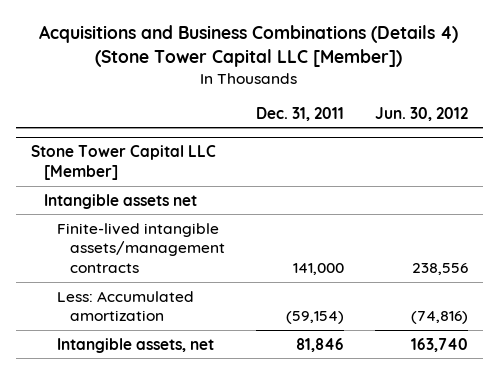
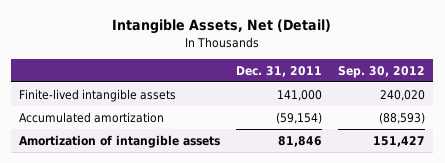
- Acquisitions and Business Combinations (Details 4) (Stone Tower Capital LLC [Member])
+ Intangible Assets, Net (Detail)
- | Dec. 31, 2011 | Jun. 30, 2012
+ | Dec. 31, 2011 | Sep. 30, 2012
- Stone Tower Capital LLC [Member]
- Intangible assets net
- Finite-lived intangible assets/management contracts | 141,000 | 238,556
- Less: Accumulated amortization | (59,154) | (74,816)
- Intangible assets, net | 81,846 | 163,740
+ Finite-lived intangible assets | 141,000 | 240,020
+ Accumulated amortization | (59,154) | (88,593)
+ Amortization of intangible assets | 81,846 | 151,427

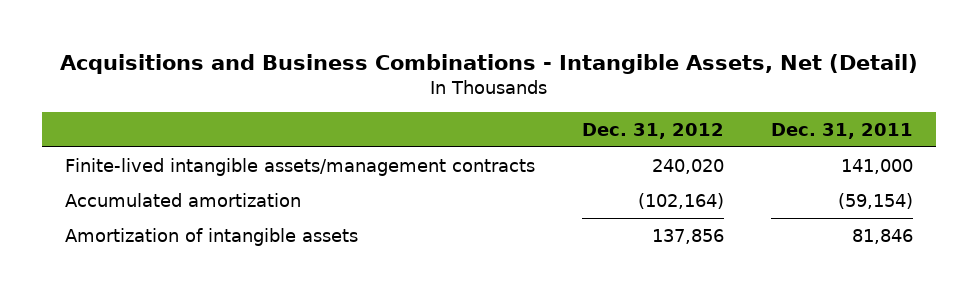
- Intangible Assets, Net (Detail)
+ Acquisitions and Business Combinations - Intangible Assets, Net (Detail)
- | Dec. 31, 2011 | Sep. 30, 2012
+ | Dec. 31, 2012 | Dec. 31, 2011
- Finite-lived intangible assets | 141,000 | 240,020
+ Finite-lived intangible assets/management contracts | 240,020 | 141,000

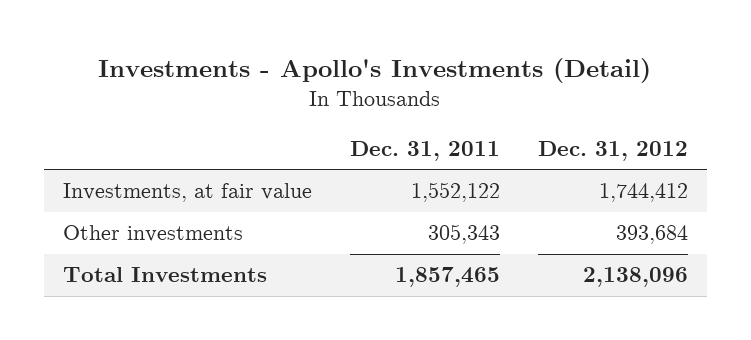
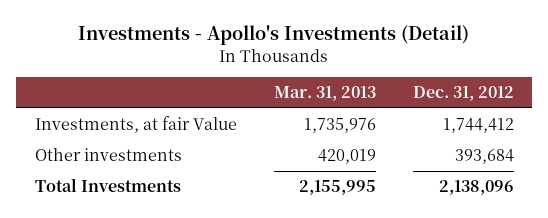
- | Dec. 31, 2011 | Dec. 31, 2012
+ | Mar. 31, 2013 | Dec. 31, 2012
- Investments, at fair value | 1,552,122 | 1,744,412
+ Investments, at fair Value | 1,735,976 | 1,744,412

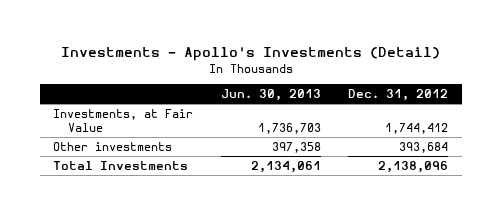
- | Mar. 31, 2013 | Dec. 31, 2012
+ | Jun. 30, 2013 | Dec. 31, 2012
- Investments, at fair Value | 1,735,976 | 1,744,412
+ Investments, at Fair Value | 1,736,703 | 1,744,412

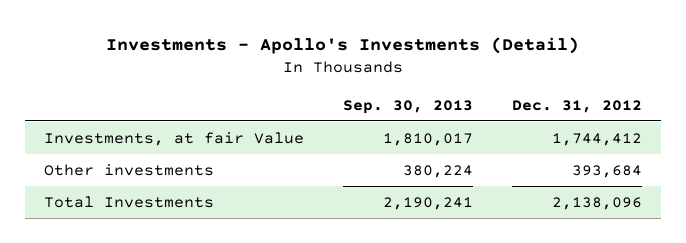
- | Jun. 30, 2013 | Dec. 31, 2012
+ | Sep. 30, 2013 | Dec. 31, 2012
- Investments, at Fair Value | 1,736,703 | 1,744,412
+ Investments, at fair Value | 1,810,017 | 1,744,412

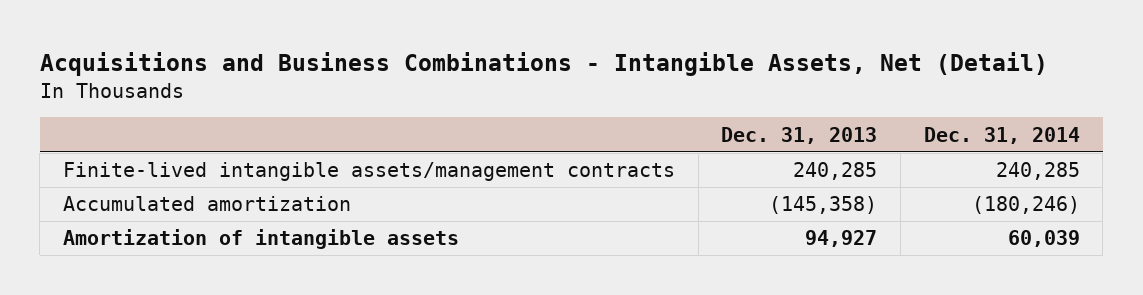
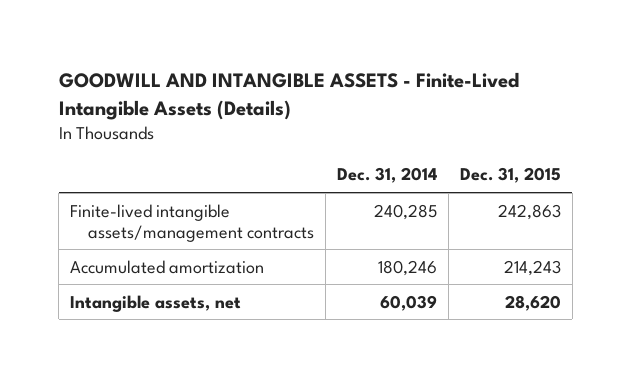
- Acquisitions and Business Combinations - Intangible Assets, Net (Detail)
+ GOODWILL AND INTANGIBLE ASSETS - Finite-Lived Intangible Assets (Details)
- | Dec. 31, 2013 | Dec. 31, 2014
+ | Dec. 31, 2014 | Dec. 31, 2015
- Accumulated amortization | (145,358) | (180,246)
- Amortization of intangible assets | 94,927 | 60,039
+ Accumulated amortization | 180,246 | 214,243
+ Intangible assets, net | 60,039 | 28,620

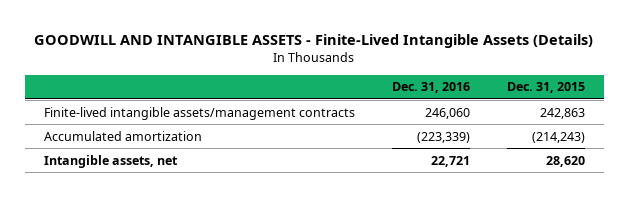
- | Dec. 31, 2014 | Dec. 31, 2015
+ | Dec. 31, 2016 | Dec. 31, 2015
- Accumulated amortization | 180,246 | 214,243
+ Accumulated amortization | (223,339) | (214,243)

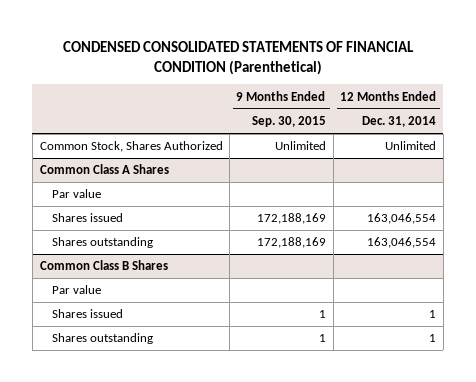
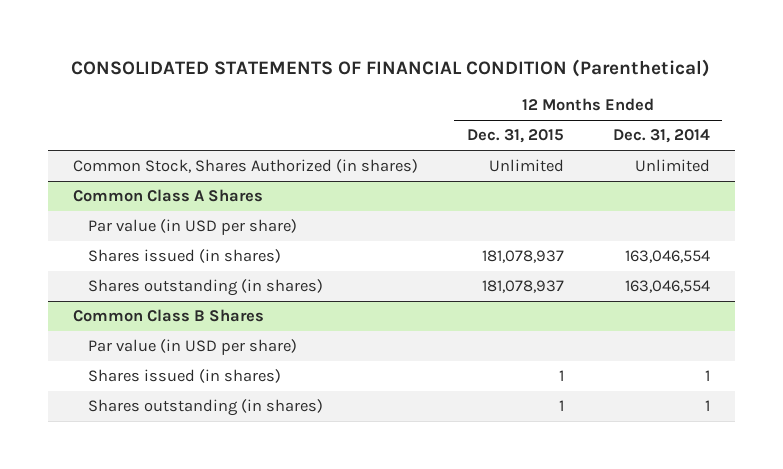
- CONDENSED CONSOLIDATED STATEMENTS OF FINANCIAL CONDITION (Parenthetical)
+ CONSOLIDATED STATEMENTS OF FINANCIAL CONDITION (Parenthetical)
- | 9 Months Ended Sep. 30, 2015 | 12 Months Ended Dec. 31, 2014
+ | 12 Months Ended Dec. 31, 2015 | 12 Months Ended Dec. 31, 2014
- Common Stock, Shares Authorized | Unlimited | Unlimited
+ Common Stock, Shares Authorized (in shares) | Unlimited | Unlimited
@ Common Class A Shares
- Par value
- Shares issued | 172,188,169 | 163,046,554
- Shares outstanding | 172,188,169 | 163,046,554
+ Par value (in USD per share)
+ Shares issued (in shares) | 181,078,937 | 163,046,554
+ Shares outstanding (in shares) | 181,078,937 | 163,046,554
@ Common Class B Shares
- Par value
- Shares issued | 1 | 1
- Shares outstanding | 1 | 1
+ Par value (in USD per share)
+ Shares issued (in shares) | 1 | 1
+ Shares outstanding (in shares) | 1 | 1

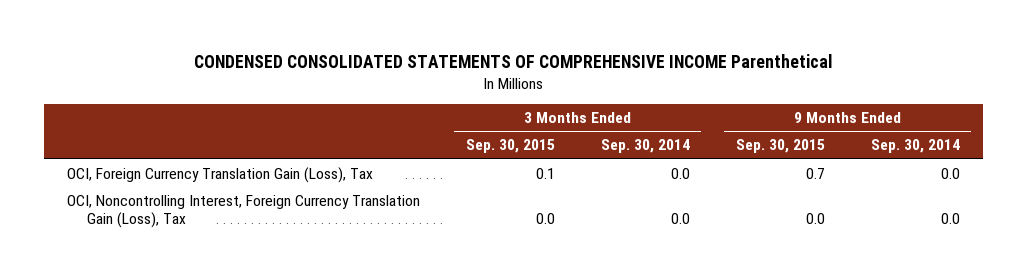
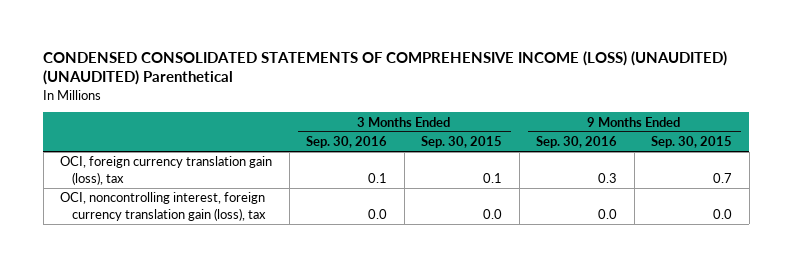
- CONDENSED CONSOLIDATED STATEMENTS OF COMPREHENSIVE INCOME Parenthetical
+ CONDENSED CONSOLIDATED STATEMENTS OF COMPREHENSIVE INCOME (LOSS) (UNAUDITED) (UNAUDITED) Parenthetical
- | 3 Months Ended Sep. 30, 2015 | 3 Months Ended Sep. 30, 2014 | 9 Months Ended Sep. 30, 2015 | 9 Months Ended Sep. 30, 2014
+ | 3 Months Ended Sep. 30, 2016 | 3 Months Ended Sep. 30, 2015 | 9 Months Ended Sep. 30, 2016 | 9 Months Ended Sep. 30, 2015
- OCI, Foreign Currency Translation Gain (Loss), Tax | 0.1 | 0.0 | 0.7 | 0.0
- OCI, Noncontrolling Interest, Foreign Currency Translation Gain (Loss), Tax | 0.0 | 0.0 | 0.0 | 0.0
+ OCI, foreign currency translation gain (loss), tax | 0.1 | 0.1 | 0.3 | 0.7
+ OCI, noncontrolling interest, foreign currency translation gain (loss), tax | 0.0 | 0.0 | 0.0 | 0.0

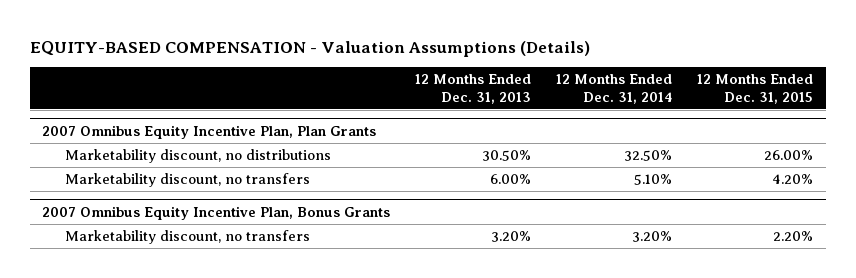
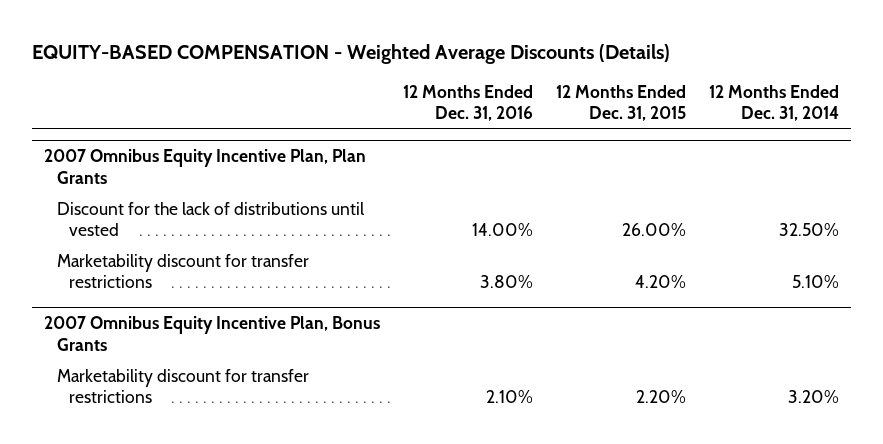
- EQUITY-BASED COMPENSATION - Valuation Assumptions (Details)
+ EQUITY-BASED COMPENSATION - Weighted Average Discounts (Details)
- | 12 Months Ended Dec. 31, 2013 | 12 Months Ended Dec. 31, 2014 | 12 Months Ended Dec. 31, 2015
+ | 12 Months Ended Dec. 31, 2016 | 12 Months Ended Dec. 31, 2015 | 12 Months Ended Dec. 31, 2014
@ 2007 Omnibus Equity Incentive Plan, Plan Grants
- Marketability discount, no distributions | 30.50% | 32.50% | 26.00%
- Marketability discount, no transfers | 6.00% | 5.10% | 4.20%
+ Discount for the lack of distributions until vested | 14.00% | 26.00% | 32.50%
+ Marketability discount for transfer restrictions | 3.80% | 4.20% | 5.10%
@ 2007 Omnibus Equity Incentive Plan, Bonus Grants
- Marketability discount, no transfers | 3.20% | 3.20% | 2.20%
+ Marketability discount for transfer restrictions | 2.10% | 2.20% | 3.20%

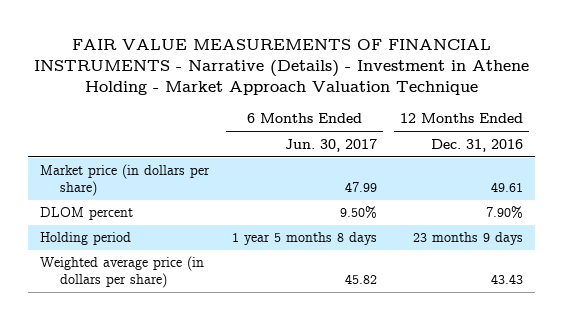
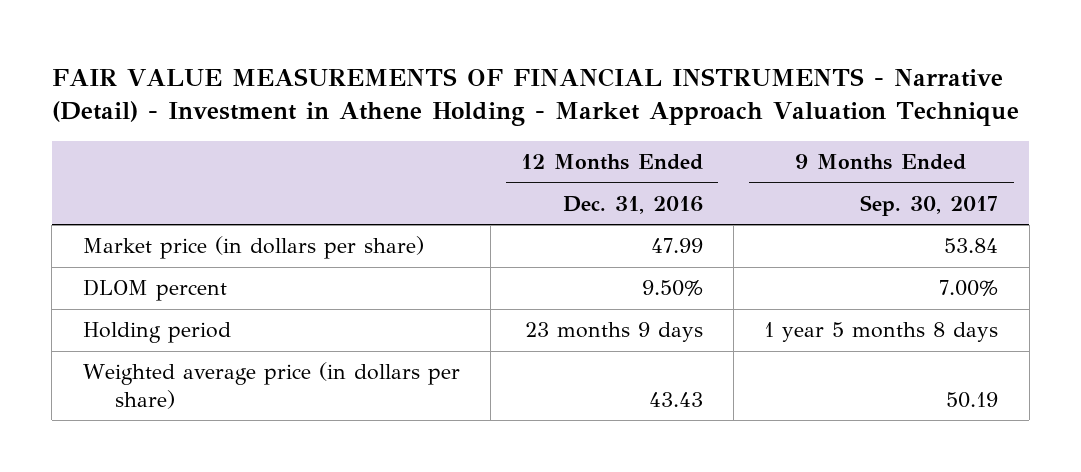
- FAIR VALUE MEASUREMENTS OF FINANCIAL INSTRUMENTS - Narrative (Details) - Investment in Athene Holding - Market Approach Valuation Technique
+ FAIR VALUE MEASUREMENTS OF FINANCIAL INSTRUMENTS - Narrative (Detail) - Investment in Athene Holding - Market Approach Valuation Technique
- | 6 Months Ended Jun. 30, 2017 | 12 Months Ended Dec. 31, 2016
+ | 12 Months Ended Dec. 31, 2016 | 9 Months Ended Sep. 30, 2017
- Market price (in dollars per share) | 47.99 | 49.61
- DLOM percent | 9.50% | 7.90%
+ Market price (in dollars per share) | 47.99 | 53.84
+ DLOM percent | 9.50% | 7.00%

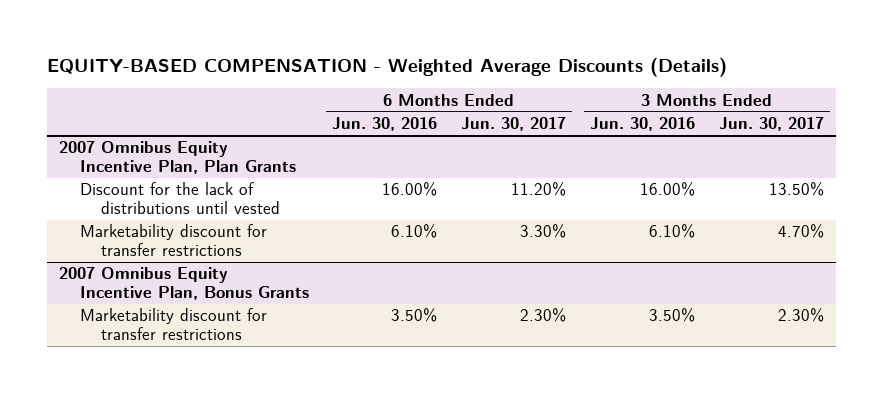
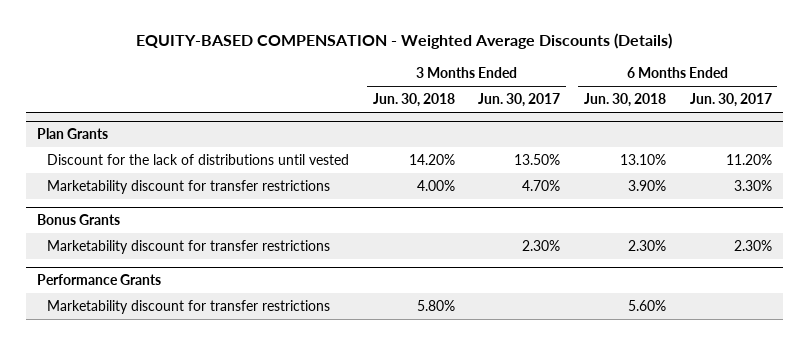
- | 6 Months Ended Jun. 30, 2016 | 6 Months Ended Jun. 30, 2017 | 3 Months Ended Jun. 30, 2016 | 3 Months Ended Jun. 30, 2017
+ | 3 Months Ended Jun. 30, 2018 | 3 Months Ended Jun. 30, 2017 | 6 Months Ended Jun. 30, 2018 | 6 Months Ended Jun. 30, 2017
- 2007 Omnibus Equity Incentive Plan, Plan Grants
+ Plan Grants
- 2007 Omnibus Equity Incentive Plan, Bonus Grants
+ Bonus Grants
+ Performance Grants
+ Marketability discount for transfer restrictions | 5.80% | | 5.60% |

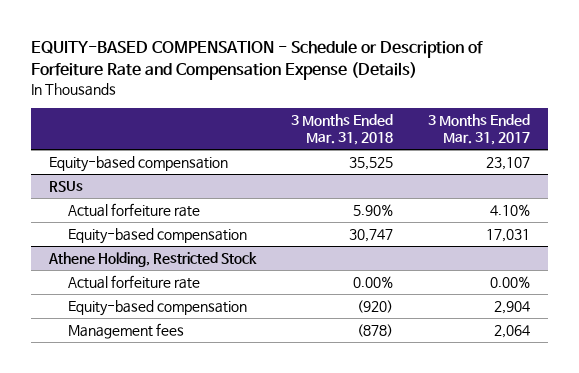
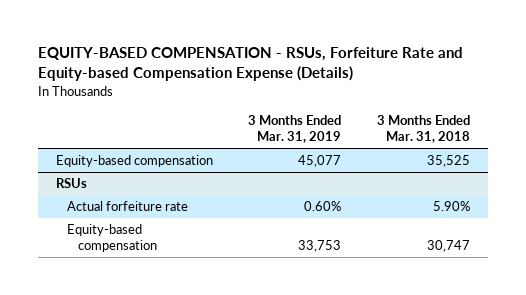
- EQUITY-BASED COMPENSATION - Schedule or Description of Forfeiture Rate and Compensation Expense (Details)
+ EQUITY-BASED COMPENSATION - RSUs, Forfeiture Rate and Equity-based Compensation Expense (Details)
- | 3 Months Ended Mar. 31, 2018 | 3 Months Ended Mar. 31, 2017
+ | 3 Months Ended Mar. 31, 2019 | 3 Months Ended Mar. 31, 2018
- Athene Holding, Restricted Stock
- Actual forfeiture rate | 0.00% | 0.00%
- Equity-based compensation | (920) | 2,904
- Management fees | (878) | 2,064

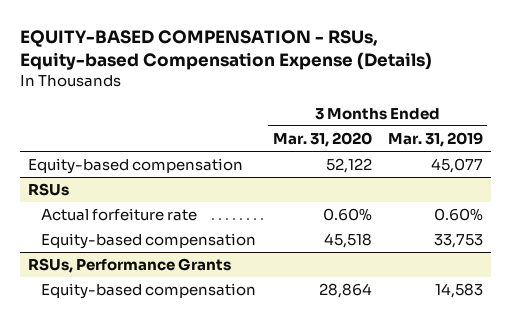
- EQUITY-BASED COMPENSATION - RSUs, Forfeiture Rate and Equity-based Compensation Expense (Details)
+ EQUITY-BASED COMPENSATION - RSUs, Equity-based Compensation Expense (Details)
- | 3 Months Ended Mar. 31, 2019 | 3 Months Ended Mar. 31, 2018
+ | 3 Months Ended Mar. 31, 2020 | 3 Months Ended Mar. 31, 2019
+ RSUs, Performance Grants
+ Equity-based compensation | 28,864 | 14,583

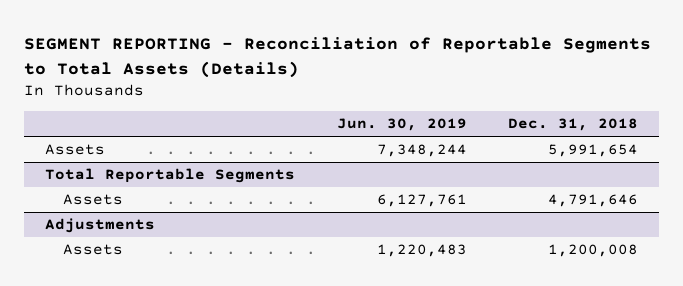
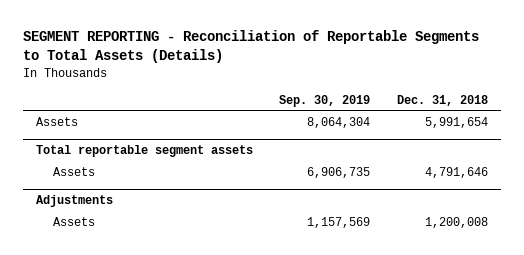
- | Jun. 30, 2019 | Dec. 31, 2018
+ | Sep. 30, 2019 | Dec. 31, 2018
- Total Reportable Segments
+ Total reportable segment assets

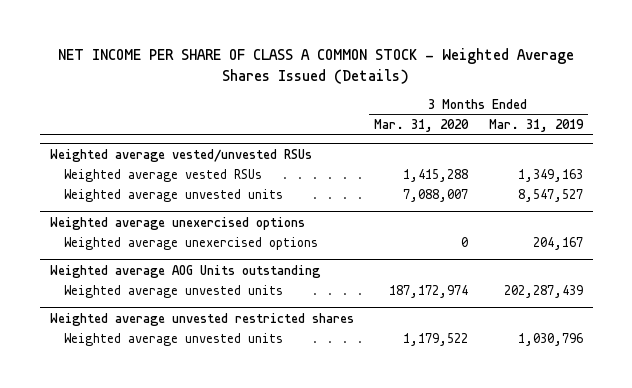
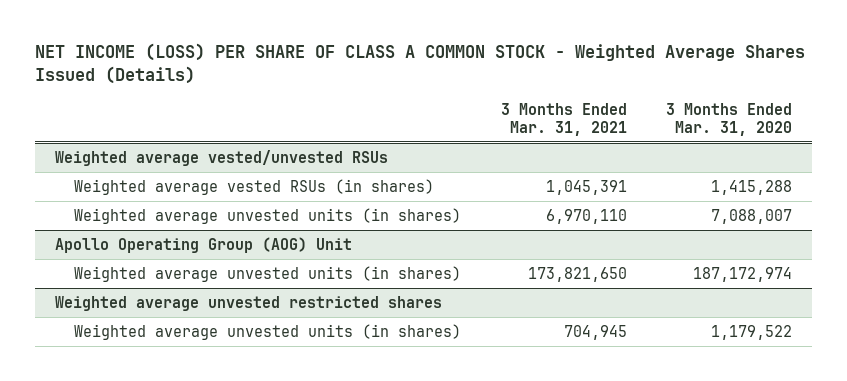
- NET INCOME PER SHARE OF CLASS A COMMON STOCK - Weighted Average Shares Issued (Details)
+ NET INCOME (LOSS) PER SHARE OF CLASS A COMMON STOCK - Weighted Average Shares Issued (Details)
- | 3 Months Ended Mar. 31, 2020 | 3 Months Ended Mar. 31, 2019
+ | 3 Months Ended Mar. 31, 2021 | 3 Months Ended Mar. 31, 2020
@ Weighted average vested/unvested RSUs
- Weighted average vested RSUs | 1,415,288 | 1,349,163
- Weighted average unvested units | 7,088,007 | 8,547,527
- Weighted average unexercised options
- Weighted average unexercised options | 0 | 204,167
- Weighted average AOG Units outstanding
- Weighted average unvested units | 187,172,974 | 202,287,439
@ Weighted average vested/unvested RSUs
+ Weighted average vested RSUs (in shares) | 1,045,391 | 1,415,288
+ Weighted average unvested units (in shares) | 6,970,110 | 7,088,007
+ Apollo Operating Group (AOG) Unit
+ Weighted average unvested units (in shares) | 173,821,650 | 187,172,974
@ Weighted average unvested restricted shares
- Weighted average unvested units | 1,179,522 | 1,030,796
+ Weighted average unvested units (in shares) | 704,945 | 1,179,522

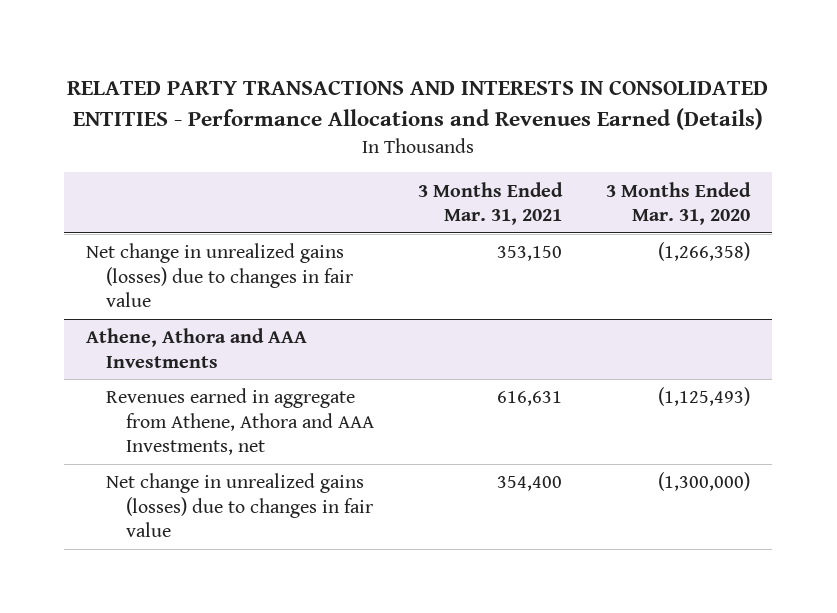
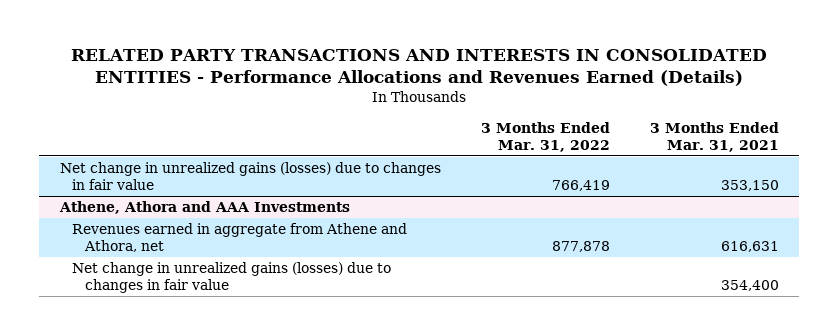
- | 3 Months Ended Mar. 31, 2021 | 3 Months Ended Mar. 31, 2020
+ | 3 Months Ended Mar. 31, 2022 | 3 Months Ended Mar. 31, 2021
@ Athene, Athora and AAA Investments
- Revenues earned in aggregate from Athene, Athora and AAA Investments, net | 616,631 | (1,125,493)
+ Revenues earned in aggregate from Athene and Athora, net | 877,878 | 616,631

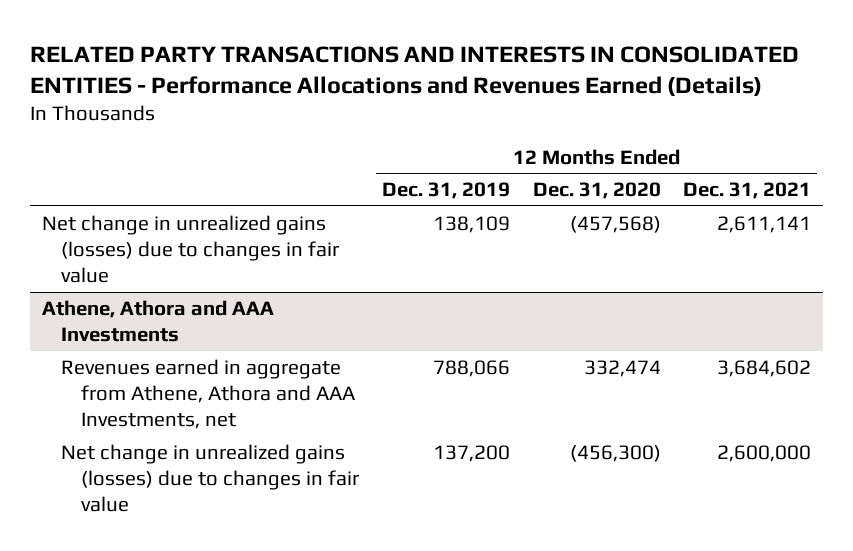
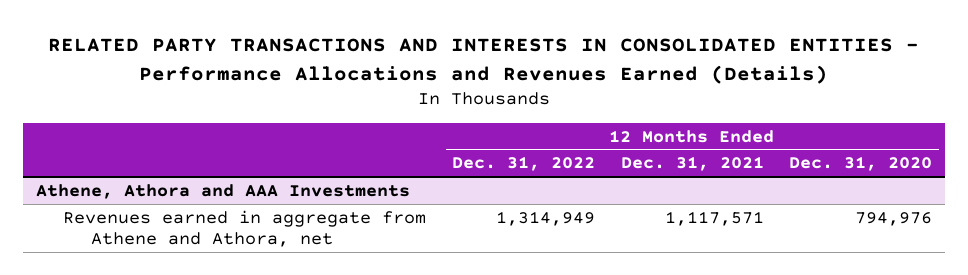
- | 12 Months Ended Dec. 31, 2019 | 12 Months Ended Dec. 31, 2020 | 12 Months Ended Dec. 31, 2021
+ | 12 Months Ended Dec. 31, 2022 | 12 Months Ended Dec. 31, 2021 | 12 Months Ended Dec. 31, 2020
- Net change in unrealized gains (losses) due to changes in fair value | 138,109 | (457,568) | 2,611,141
@ Athene, Athora and AAA Investments
- Revenues earned in aggregate from Athene, Athora and AAA Investments, net | 788,066 | 332,474 | 3,684,602
- Net change in unrealized gains (losses) due to changes in fair value | 137,200 | (456,300) | 2,600,000
+ Revenues earned in aggregate from Athene and Athora, net | 1,314,949 | 1,117,571 | 794,976

